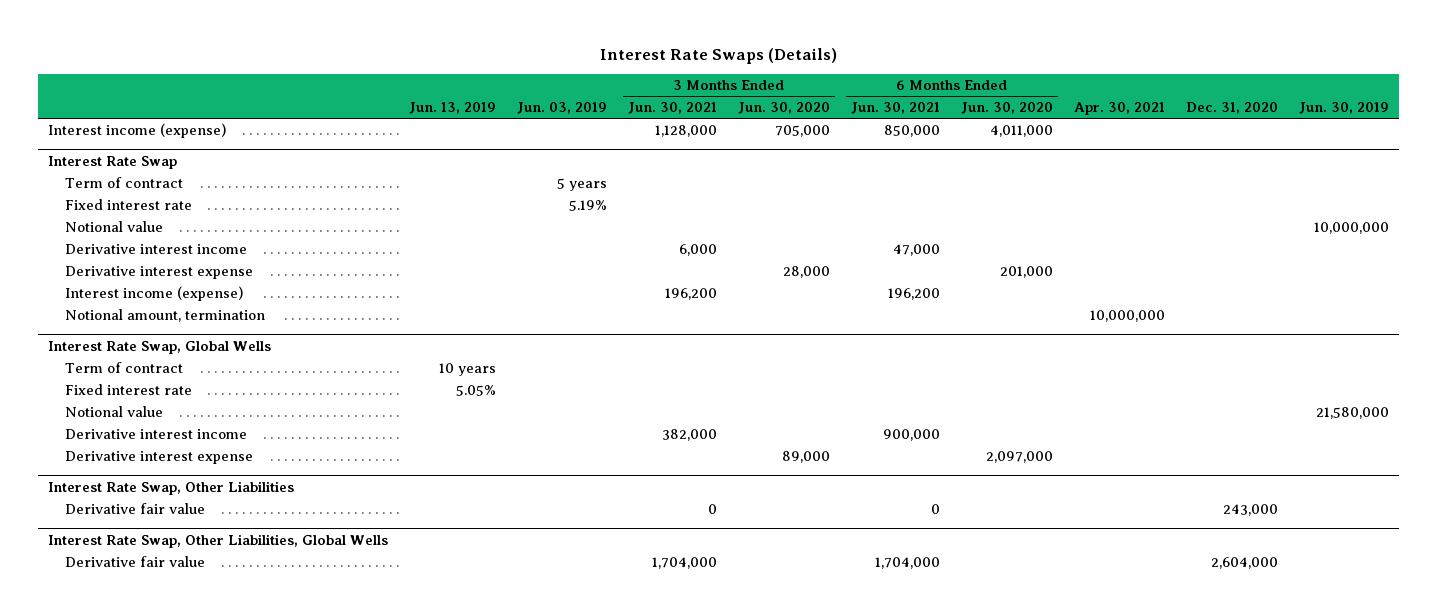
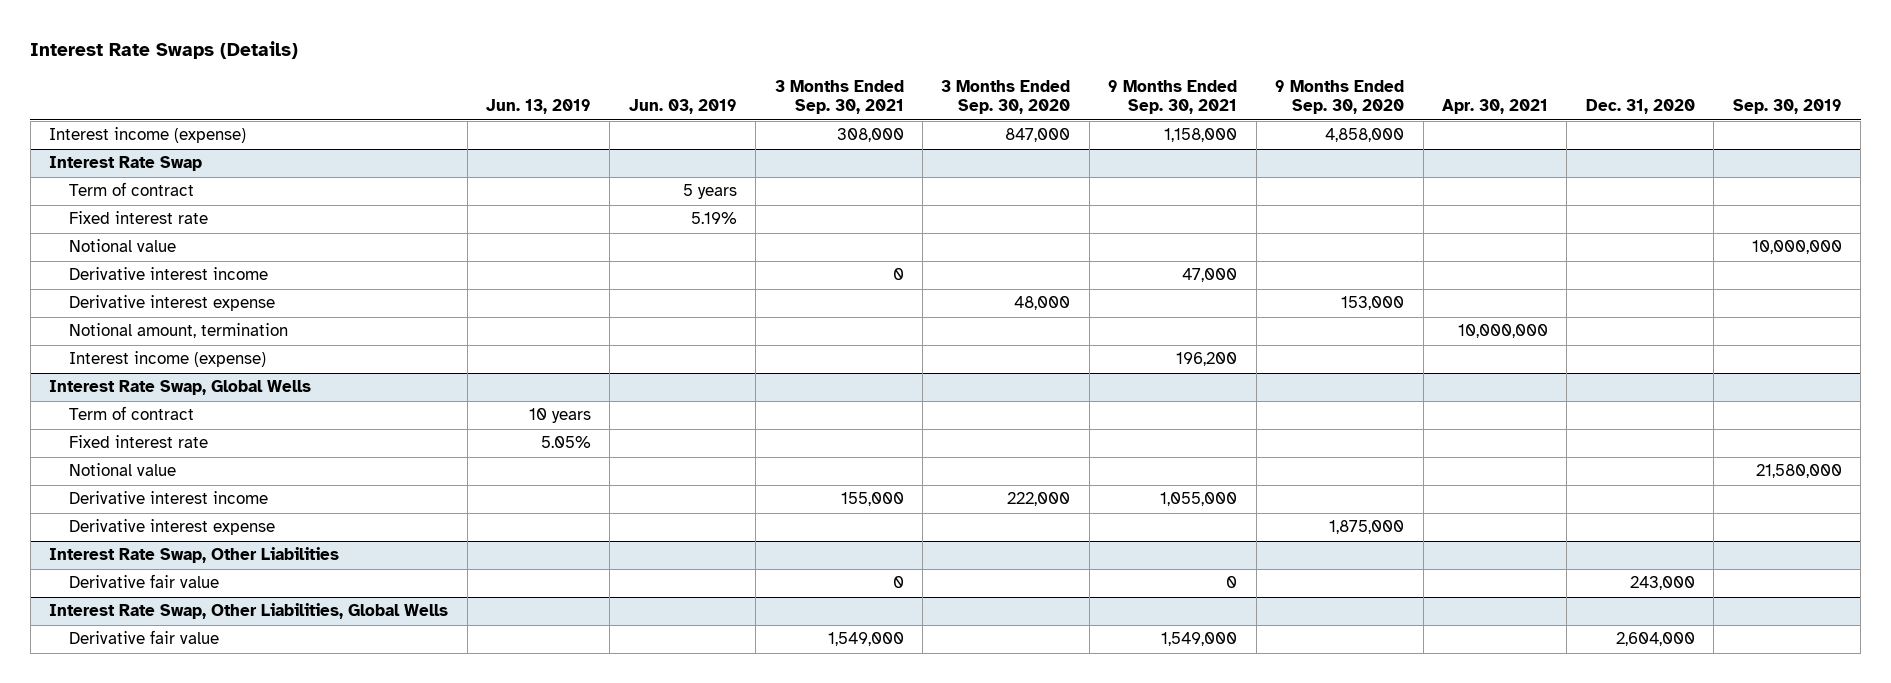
- | Jun. 13, 2019 | Jun. 03, 2019 | 3 Months Ended Jun. 30, 2021 | 3 Months Ended Jun. 30, 2020 | 6 Months Ended Jun. 30, 2021 | 6 Months Ended Jun. 30, 2020 | Apr. 30, 2021 | Dec. 31, 2020 | Jun. 30, 2019
+ | Jun. 13, 2019 | Jun. 03, 2019 | 3 Months Ended Sep. 30, 2021 | 3 Months Ended Sep. 30, 2020 | 9 Months Ended Sep. 30, 2021 | 9 Months Ended Sep. 30, 2020 | Apr. 30, 2021 | Dec. 31, 2020 | Sep. 30, 2019
@ Interest Rate Swap
moved down: Interest income (expense) | | | | | 196,200 | | | |

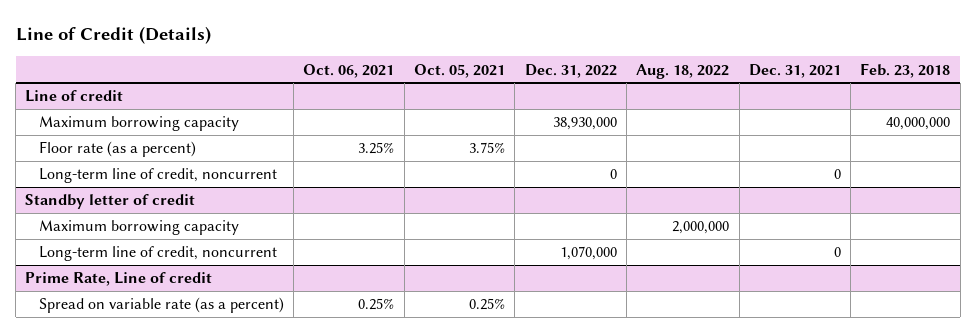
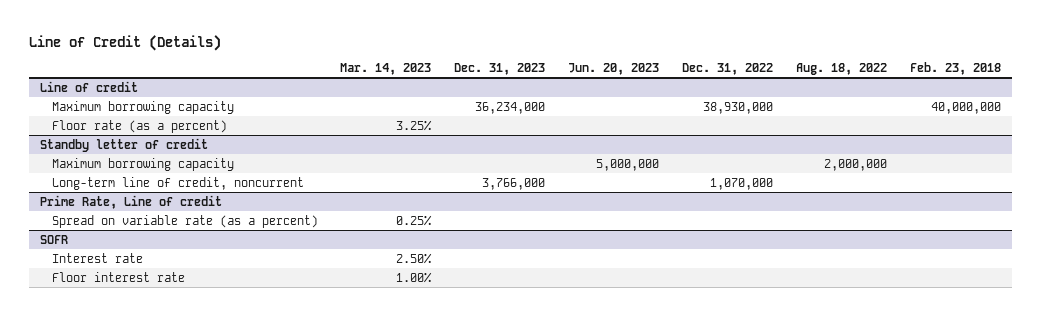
- | Oct. 06, 2021 | Oct. 05, 2021 | Dec. 31, 2022 | Aug. 18, 2022 | Dec. 31, 2021 | Feb. 23, 2018
+ | Mar. 14, 2023 | Dec. 31, 2023 | Jun. 20, 2023 | Dec. 31, 2022 | Aug. 18, 2022 | Feb. 23, 2018
@ Line of credit
- Long-term line of credit, noncurrent | | | 0 | | 0 |
+ SOFR
+ Interest rate | 2.50% | | | | |
+ Floor interest rate | 1.00% | | | | |

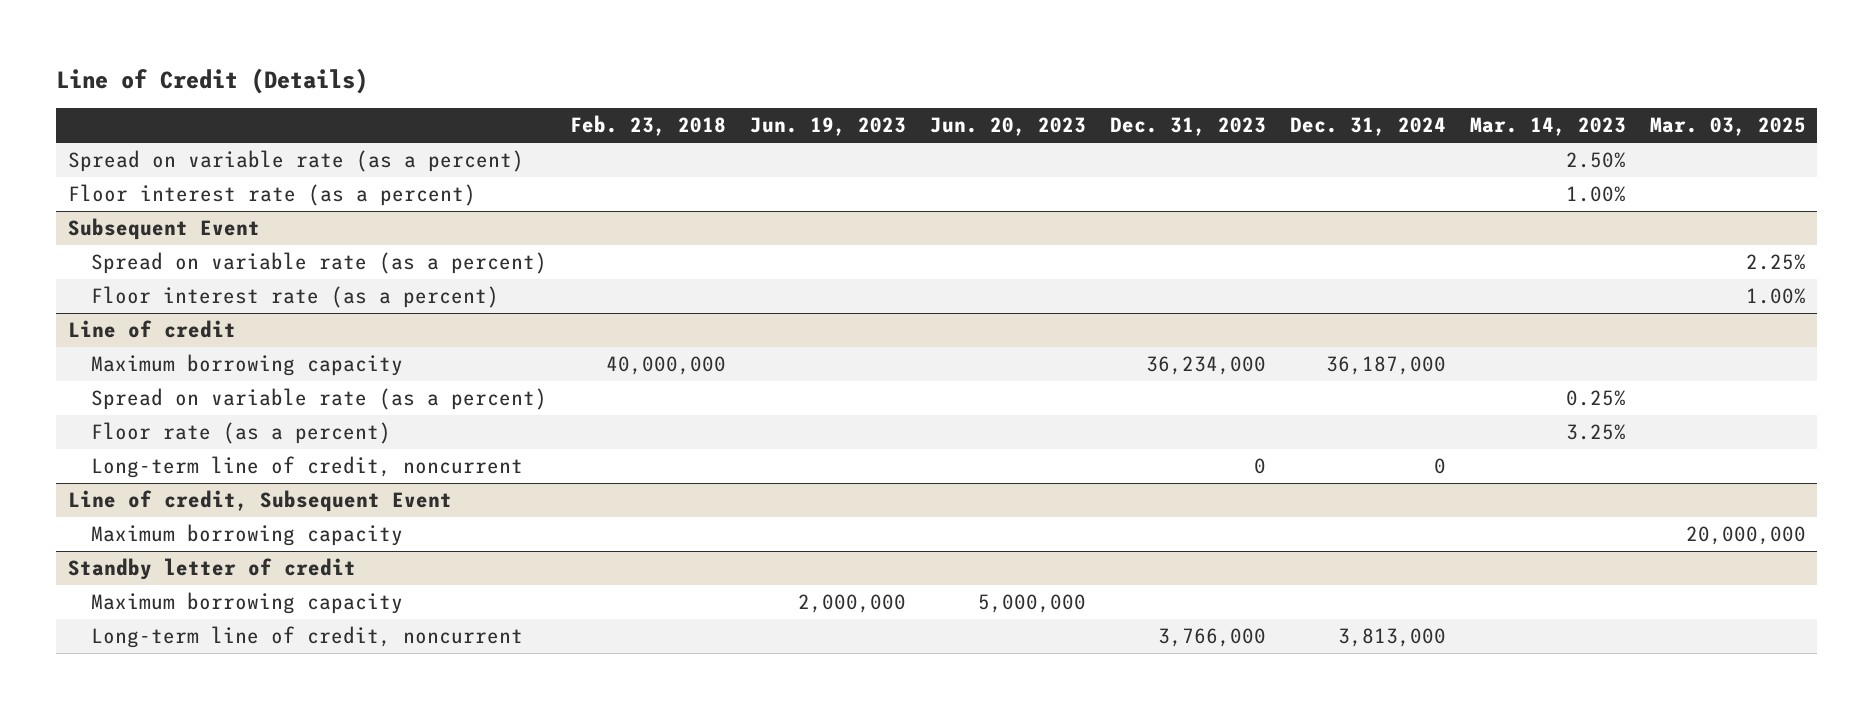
- | Mar. 14, 2023 | Dec. 31, 2023 | Jun. 20, 2023 | Dec. 31, 2022 | Aug. 18, 2022 | Feb. 23, 2018
+ | Feb. 23, 2018 | Jun. 19, 2023 | Jun. 20, 2023 | Dec. 31, 2023 | Dec. 31, 2024 | Mar. 14, 2023 | Mar. 03, 2025
+ Spread on variable rate (as a percent) | | | | | | 2.50% |
+ Floor interest rate (as a percent) | | | | | | 1.00% |
+ Subsequent Event
+ Spread on variable rate (as a percent) | | | | | | | 2.25%
+ Floor interest rate (as a percent) | | | | | | | 1.00%
@ Line of credit
+ Spread on variable rate (as a percent) | | | | | | 0.25% |
+ Long-term line of credit, noncurrent | | | | 0 | 0 | |
+ Line of credit, Subsequent Event
+ Maximum borrowing capacity | | | | | | | 20,000,000
- Prime Rate, Line of credit
- Spread on variable rate (as a percent) | 0.25% | | | | |
- SOFR
- Interest rate | 2.50% | | | | |
- Floor interest rate | 1.00% | | | | |

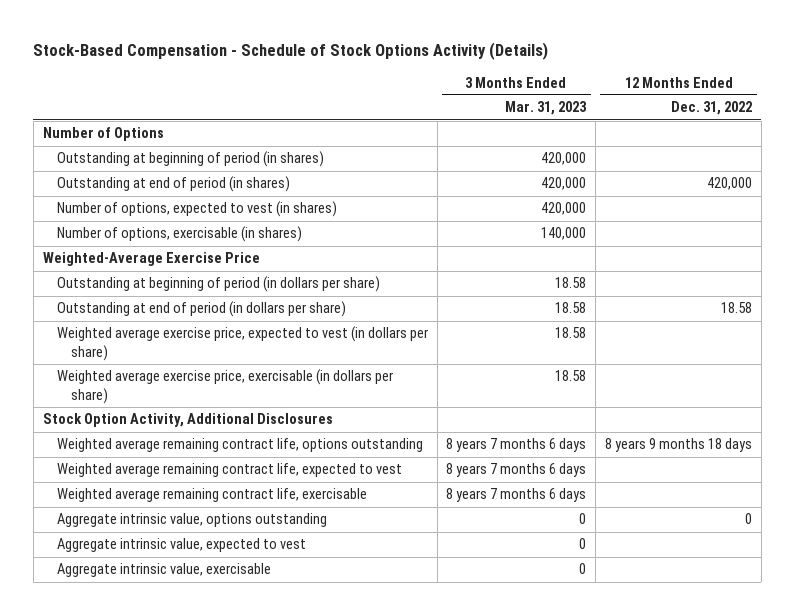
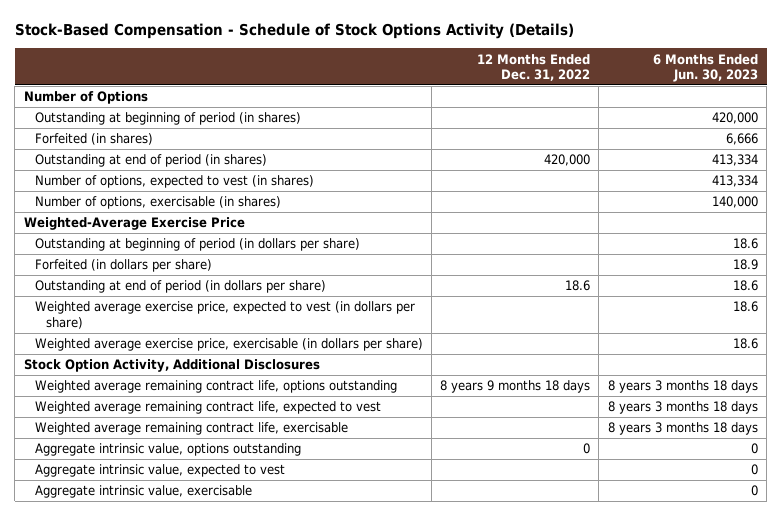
- | 3 Months Ended Mar. 31, 2023 | 12 Months Ended Dec. 31, 2022
+ | 12 Months Ended Dec. 31, 2022 | 6 Months Ended Jun. 30, 2023
+ Forfeited (in shares) | | 6,666
- Outstanding at end of period (in dollars per share) | 18.58 | 18.58
+ Forfeited (in dollars per share) | | 18.9
+ Outstanding at end of period (in dollars per share) | 18.6 | 18.6

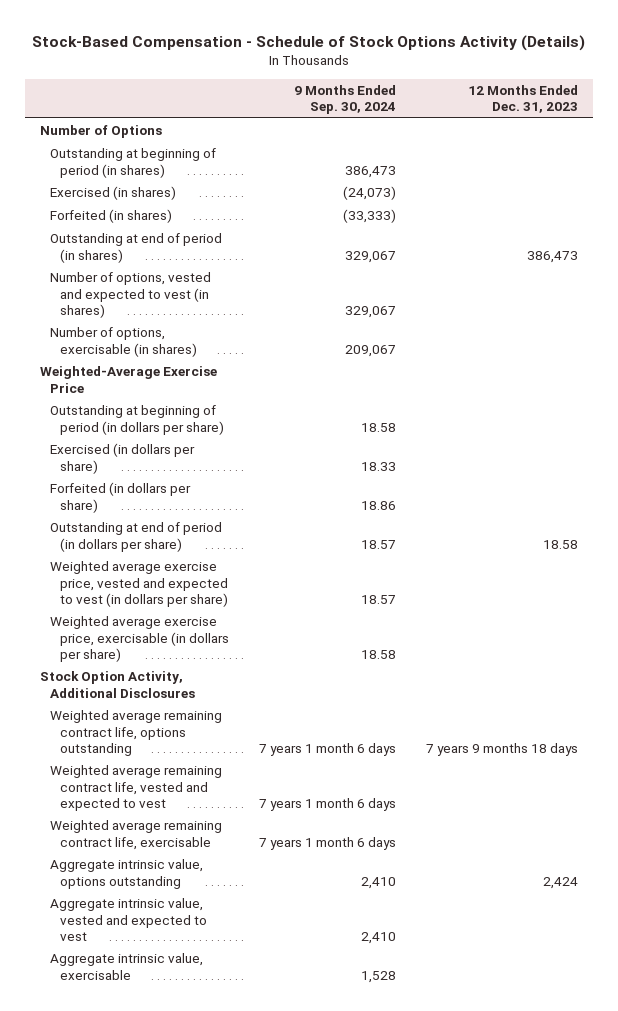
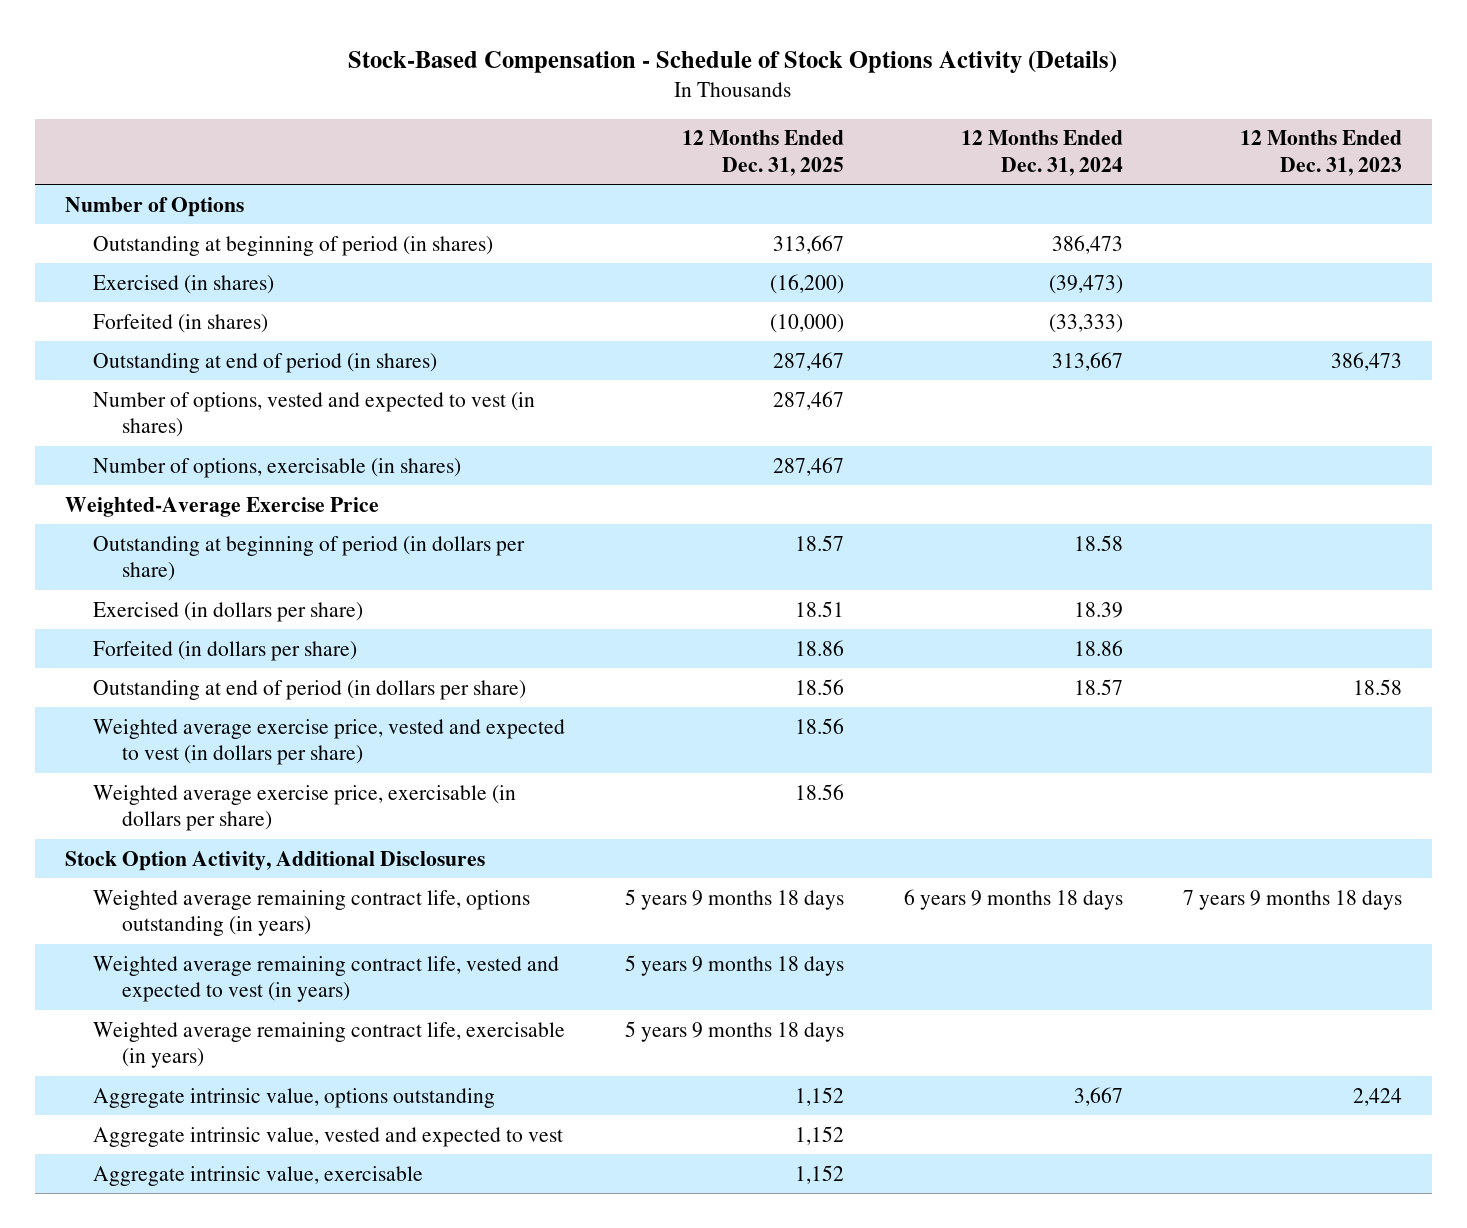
- | 9 Months Ended Sep. 30, 2024 | 12 Months Ended Dec. 31, 2023
+ | 12 Months Ended Dec. 31, 2025 | 12 Months Ended Dec. 31, 2024 | 12 Months Ended Dec. 31, 2023
- Weighted average remaining contract life, options outstanding | 7 years 1 month 6 days | 7 years 9 months 18 days
- Weighted average remaining contract life, vested and expected to vest | 7 years 1 month 6 days |
- Weighted average remaining contract life, exercisable | 7 years 1 month 6 days |
+ Weighted average remaining contract life, options outstanding (in years) | 5 years 9 months 18 days | 6 years 9 months 18 days | 7 years 9 months 18 days
+ Weighted average remaining contract life, vested and expected to vest (in years) | 5 years 9 months 18 days | |
+ Weighted average remaining contract life, exercisable (in years) | 5 years 9 months 18 days | |

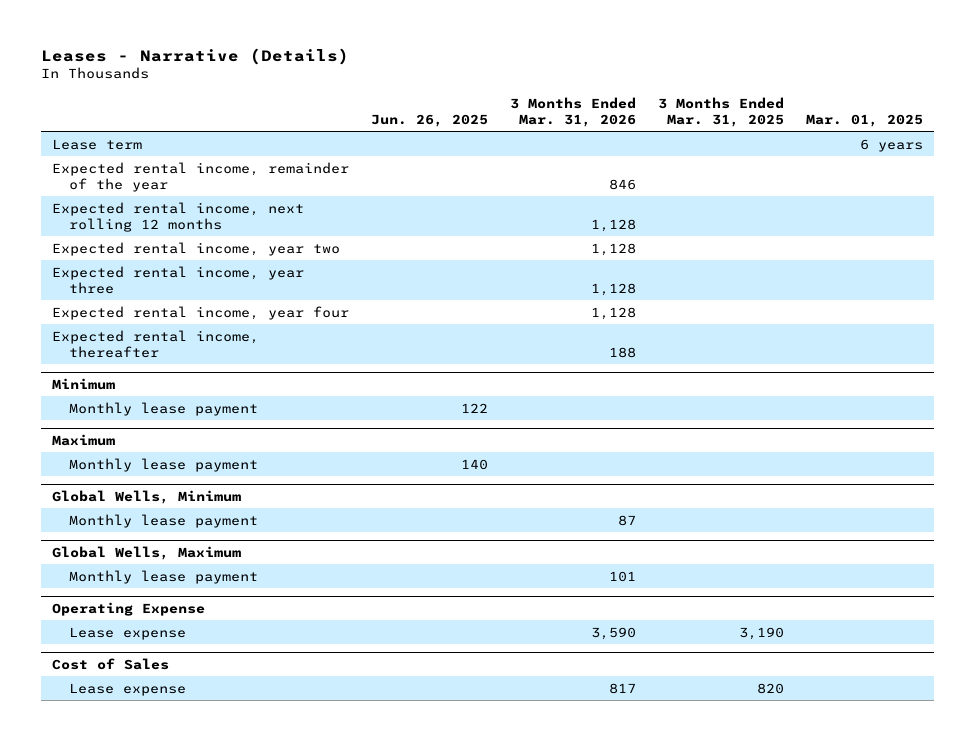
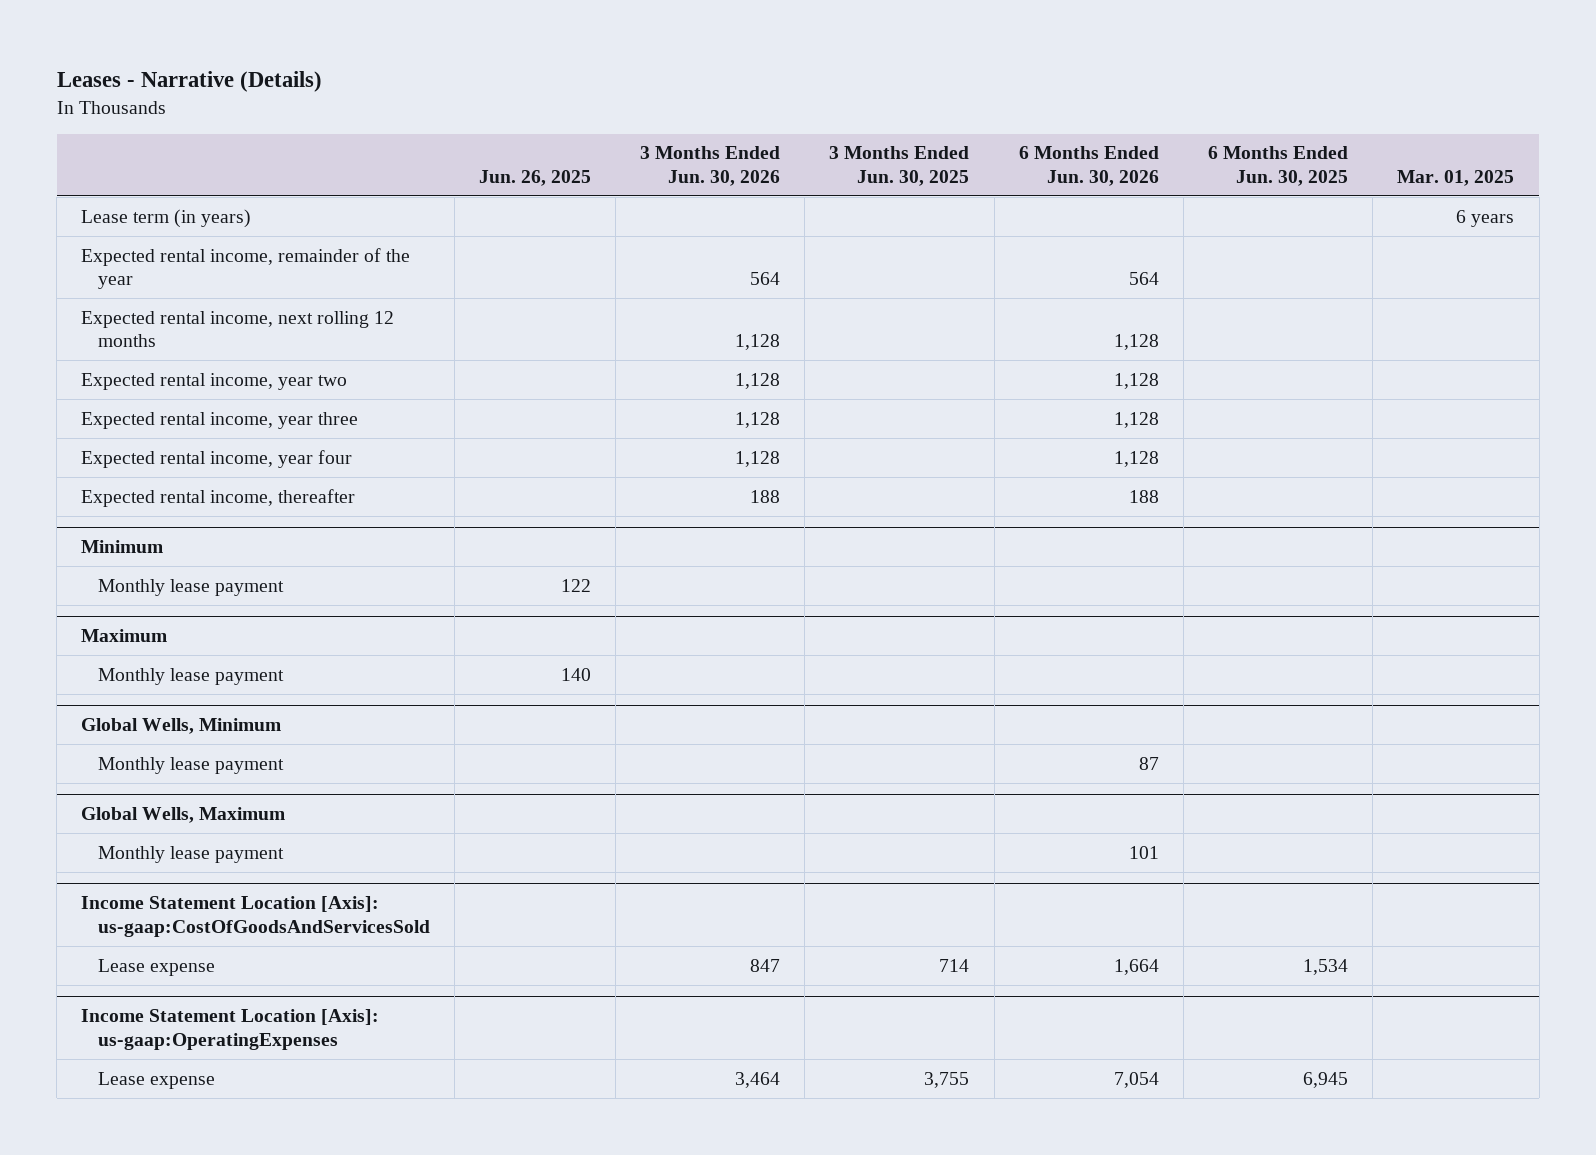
- | Jun. 26, 2025 | 3 Months Ended Mar. 31, 2026 | 3 Months Ended Mar. 31, 2025 | Mar. 01, 2025
+ | Jun. 26, 2025 | 3 Months Ended Jun. 30, 2026 | 3 Months Ended Jun. 30, 2025 | 6 Months Ended Jun. 30, 2026 | 6 Months Ended Jun. 30, 2025 | Mar. 01, 2025
- Lease term | | | | 6 years
+ Lease term (in years) | | | | | | 6 years
- Operating Expense
- Lease expense | | 3,590 | 3,190 |
- Cost of Sales
- Lease expense | | 817 | 820 |
+ Income Statement Location [Axis]: us-gaap:CostOfGoodsAndServicesSold
+ Lease expense | | 847 | 714 | 1,664 | 1,534 |
+ Income Statement Location [Axis]: us-gaap:OperatingExpenses
+ Lease expense | | 3,464 | 3,755 | 7,054 | 6,945 |

